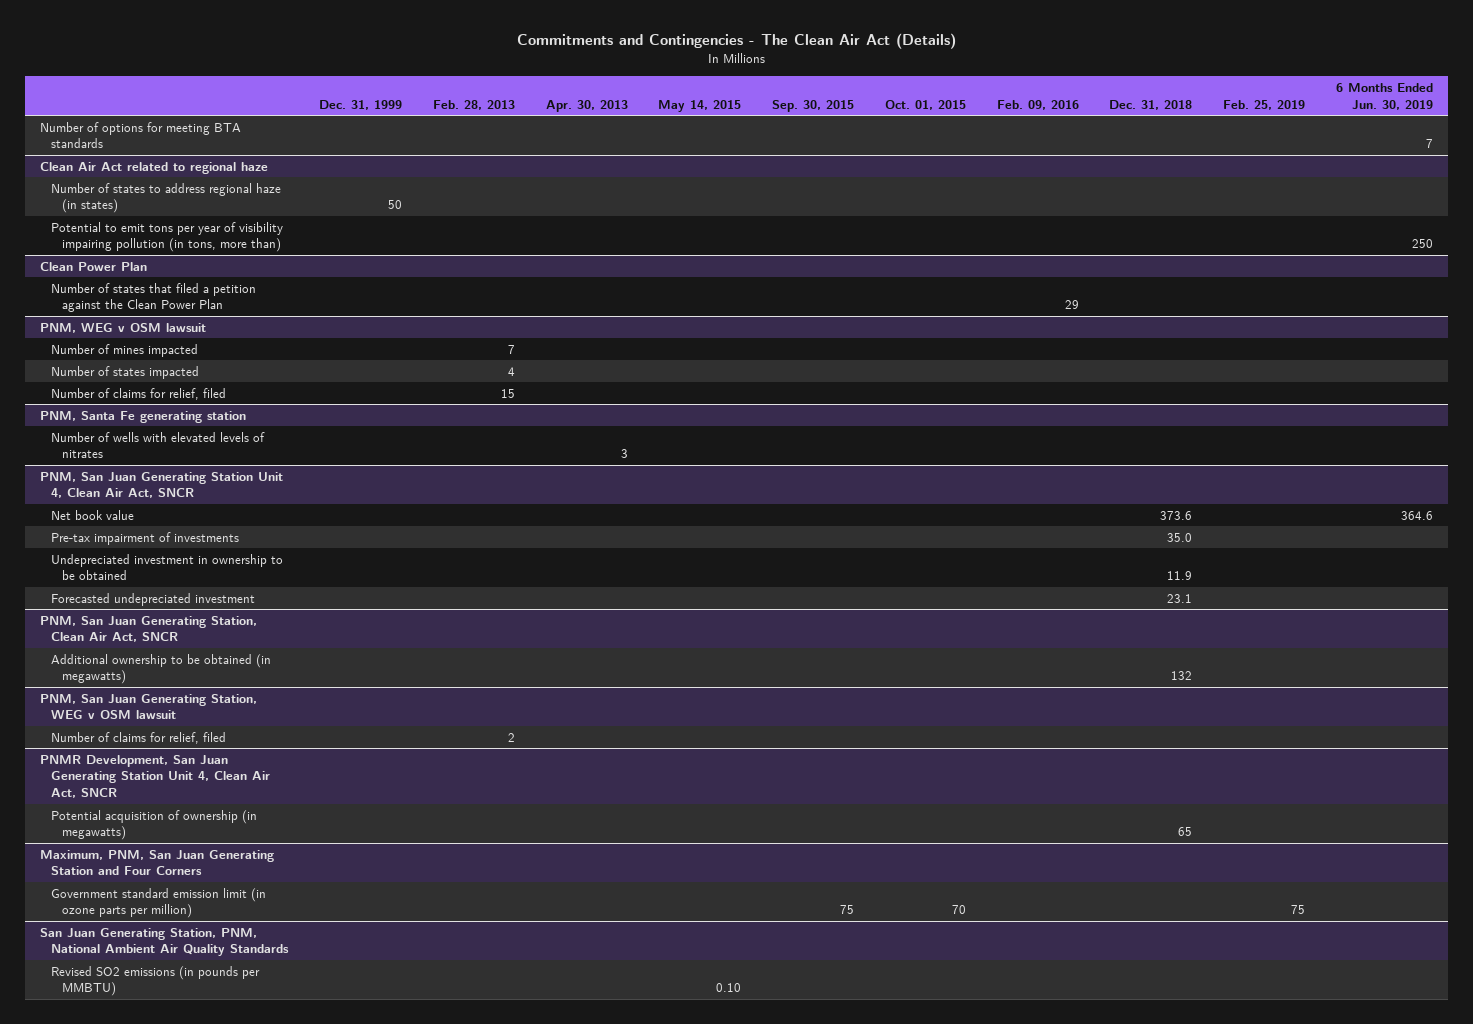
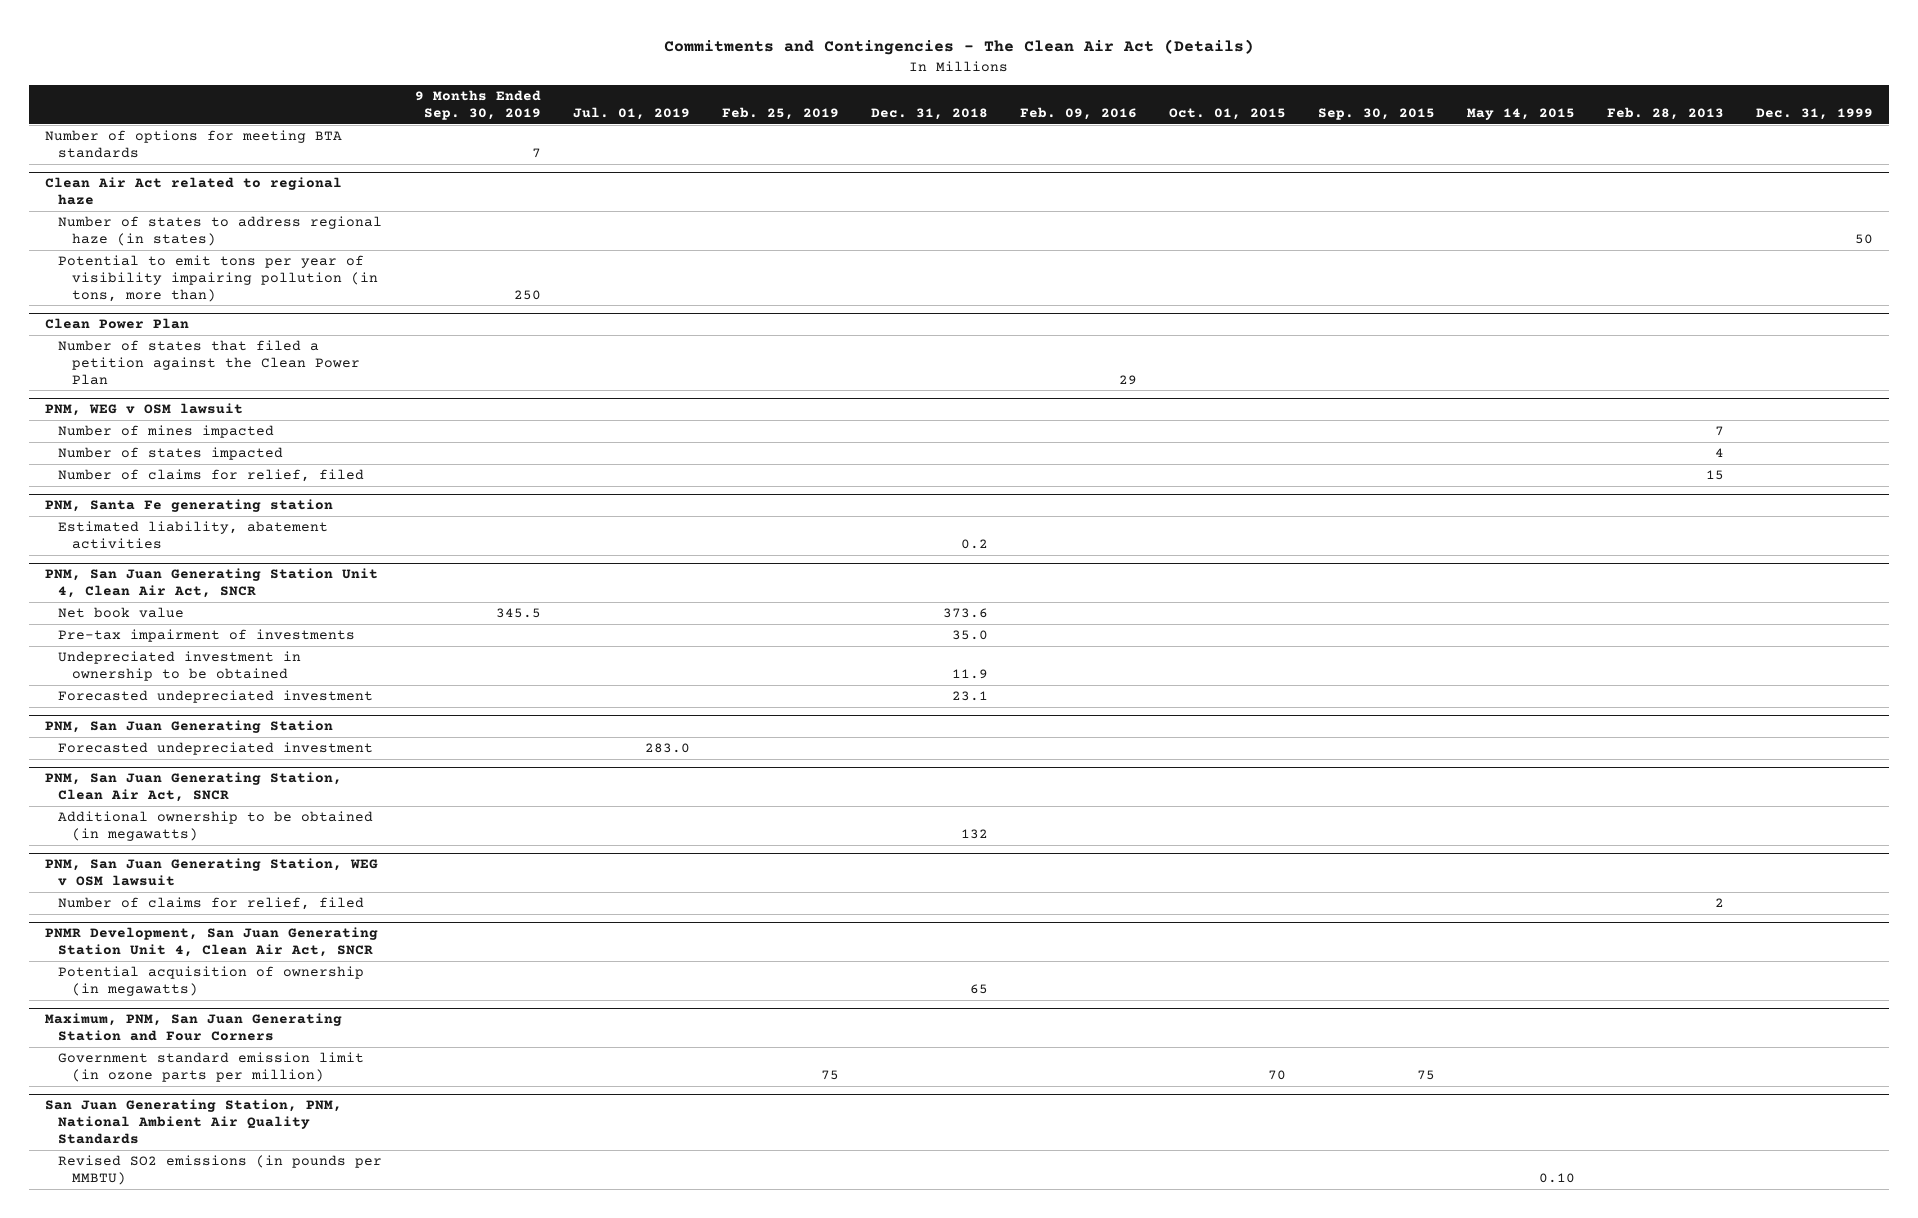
- | Dec. 31, 1999 | Feb. 28, 2013 | Apr. 30, 2013 | May 14, 2015 | Sep. 30, 2015 | Oct. 01, 2015 | Feb. 09, 2016 | Dec. 31, 2018 | Feb. 25, 2019 | 6 Months Ended Jun. 30, 2019
+ | 9 Months Ended Sep. 30, 2019 | Jul. 01, 2019 | Feb. 25, 2019 | Dec. 31, 2018 | Feb. 09, 2016 | Oct. 01, 2015 | Sep. 30, 2015 | May 14, 2015 | Feb. 28, 2013 | Dec. 31, 1999
@ PNM, Santa Fe generating station
- Number of wells with elevated levels of nitrates | | | 3 | | | | | | |
+ Estimated liability, abatement activities | | | | 0.2 | | | | | |
+ PNM, San Juan Generating Station
+ Forecasted undepreciated investment | | 283.0 | | | | | | | |

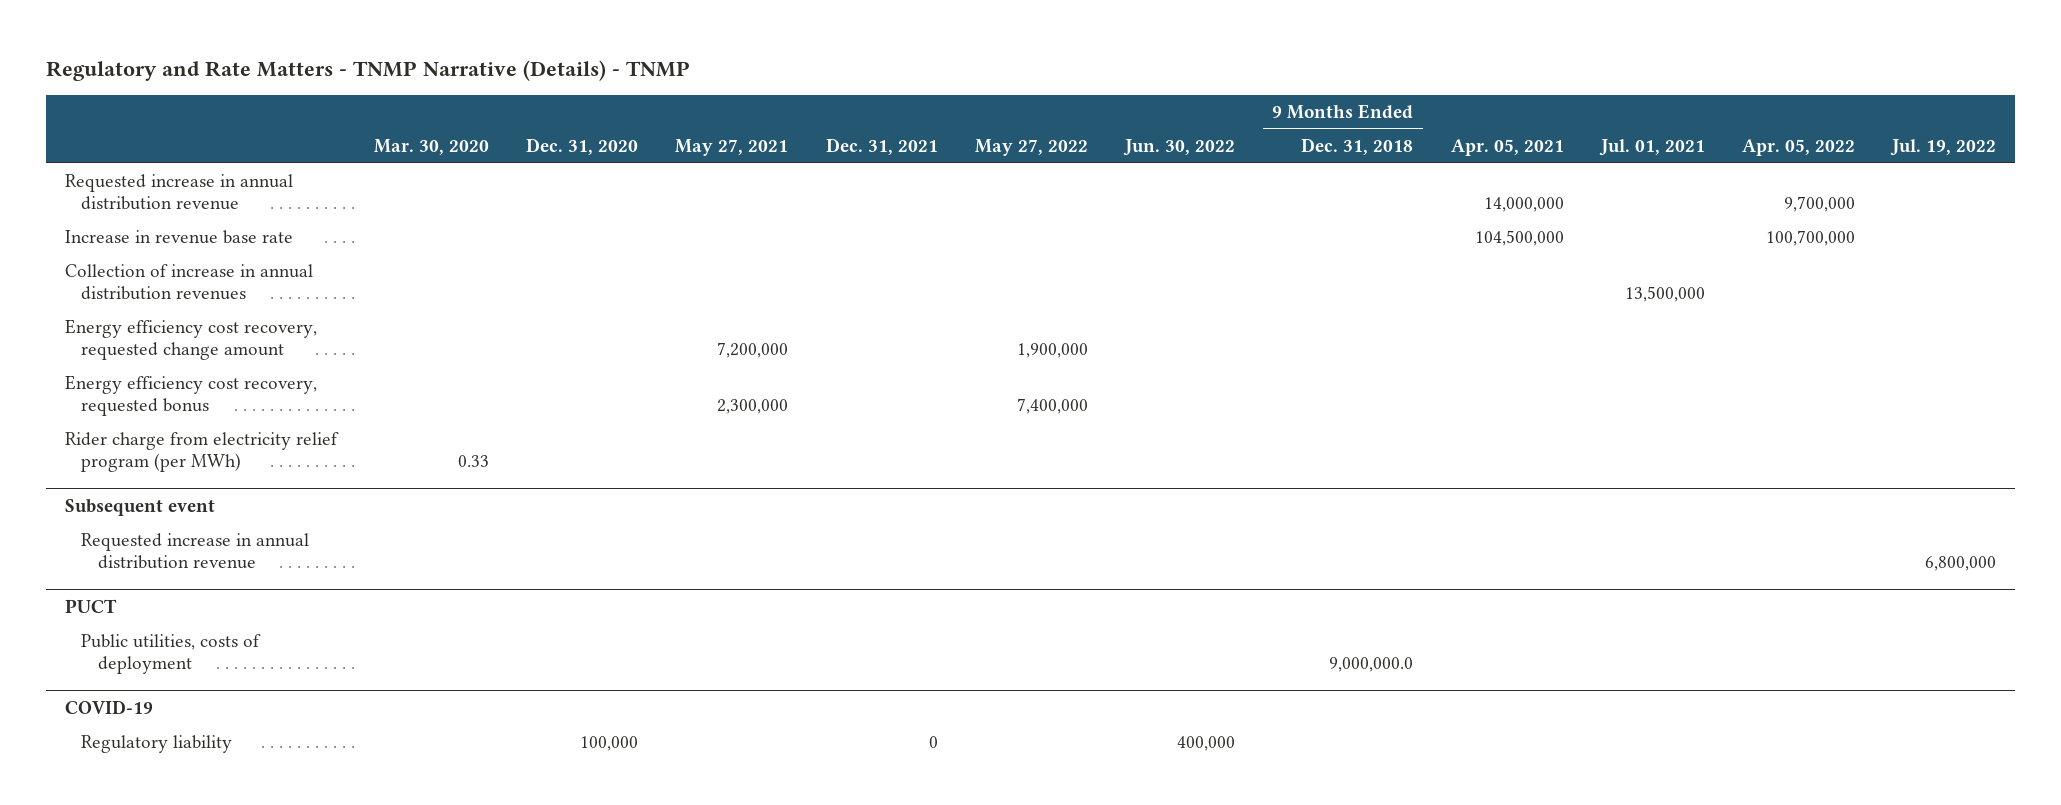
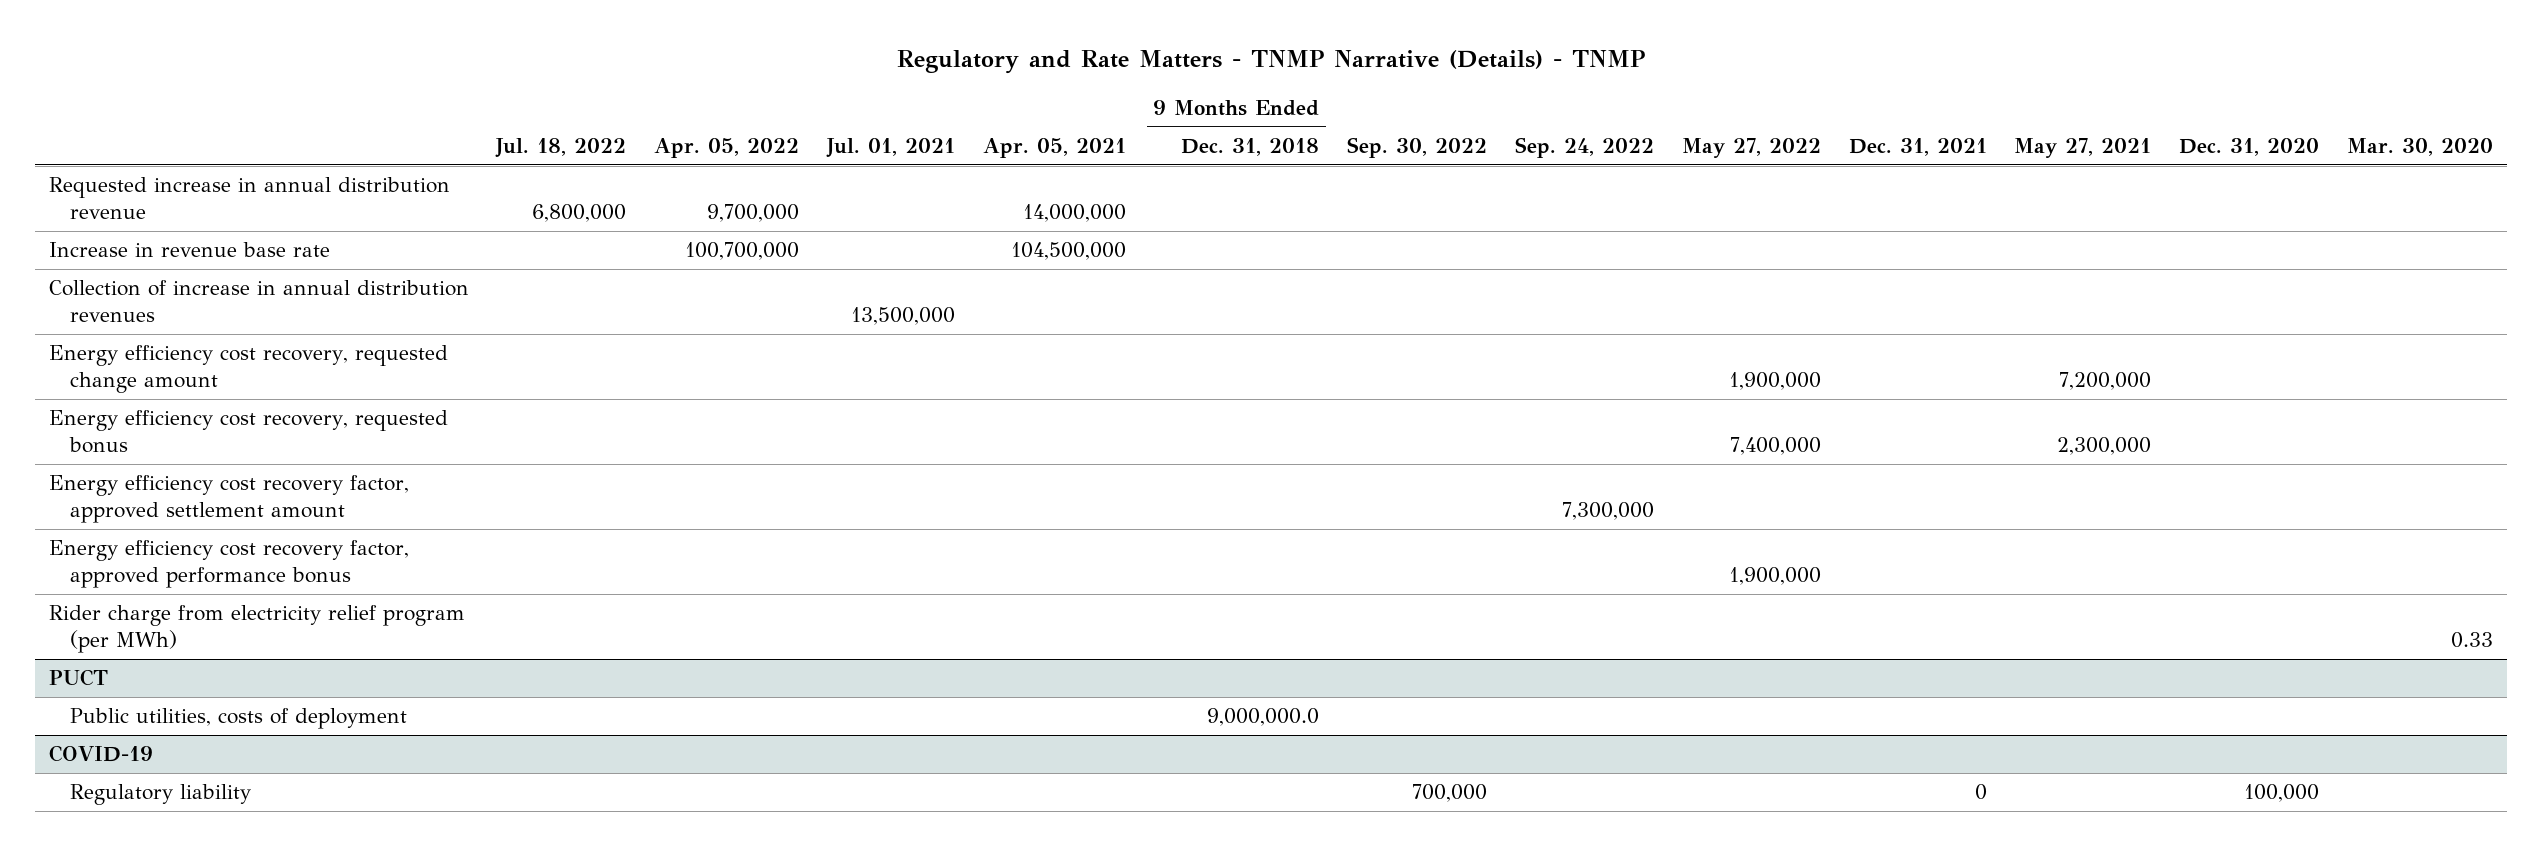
- | Mar. 30, 2020 | Dec. 31, 2020 | May 27, 2021 | Dec. 31, 2021 | May 27, 2022 | Jun. 30, 2022 | 9 Months Ended Dec. 31, 2018 | Apr. 05, 2021 | Jul. 01, 2021 | Apr. 05, 2022 | Jul. 19, 2022
+ | Jul. 18, 2022 | Apr. 05, 2022 | Jul. 01, 2021 | Apr. 05, 2021 | 9 Months Ended Dec. 31, 2018 | Sep. 30, 2022 | Sep. 24, 2022 | May 27, 2022 | Dec. 31, 2021 | May 27, 2021 | Dec. 31, 2020 | Mar. 30, 2020
+ Energy efficiency cost recovery factor, approved settlement amount | | | | | | | 7,300,000 | | | | |
+ Energy efficiency cost recovery factor, approved performance bonus | | | | | | | | 1,900,000 | | | |
- Subsequent event
- Requested increase in annual distribution revenue | | | | | | | | | | | 6,800,000

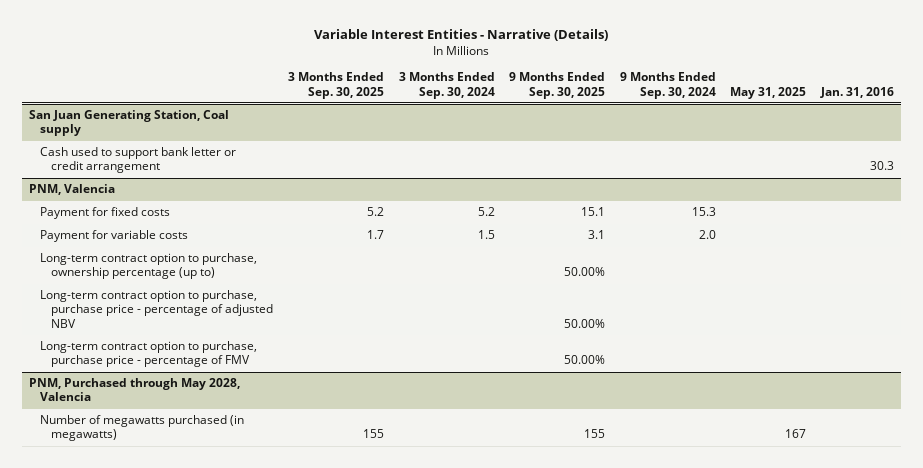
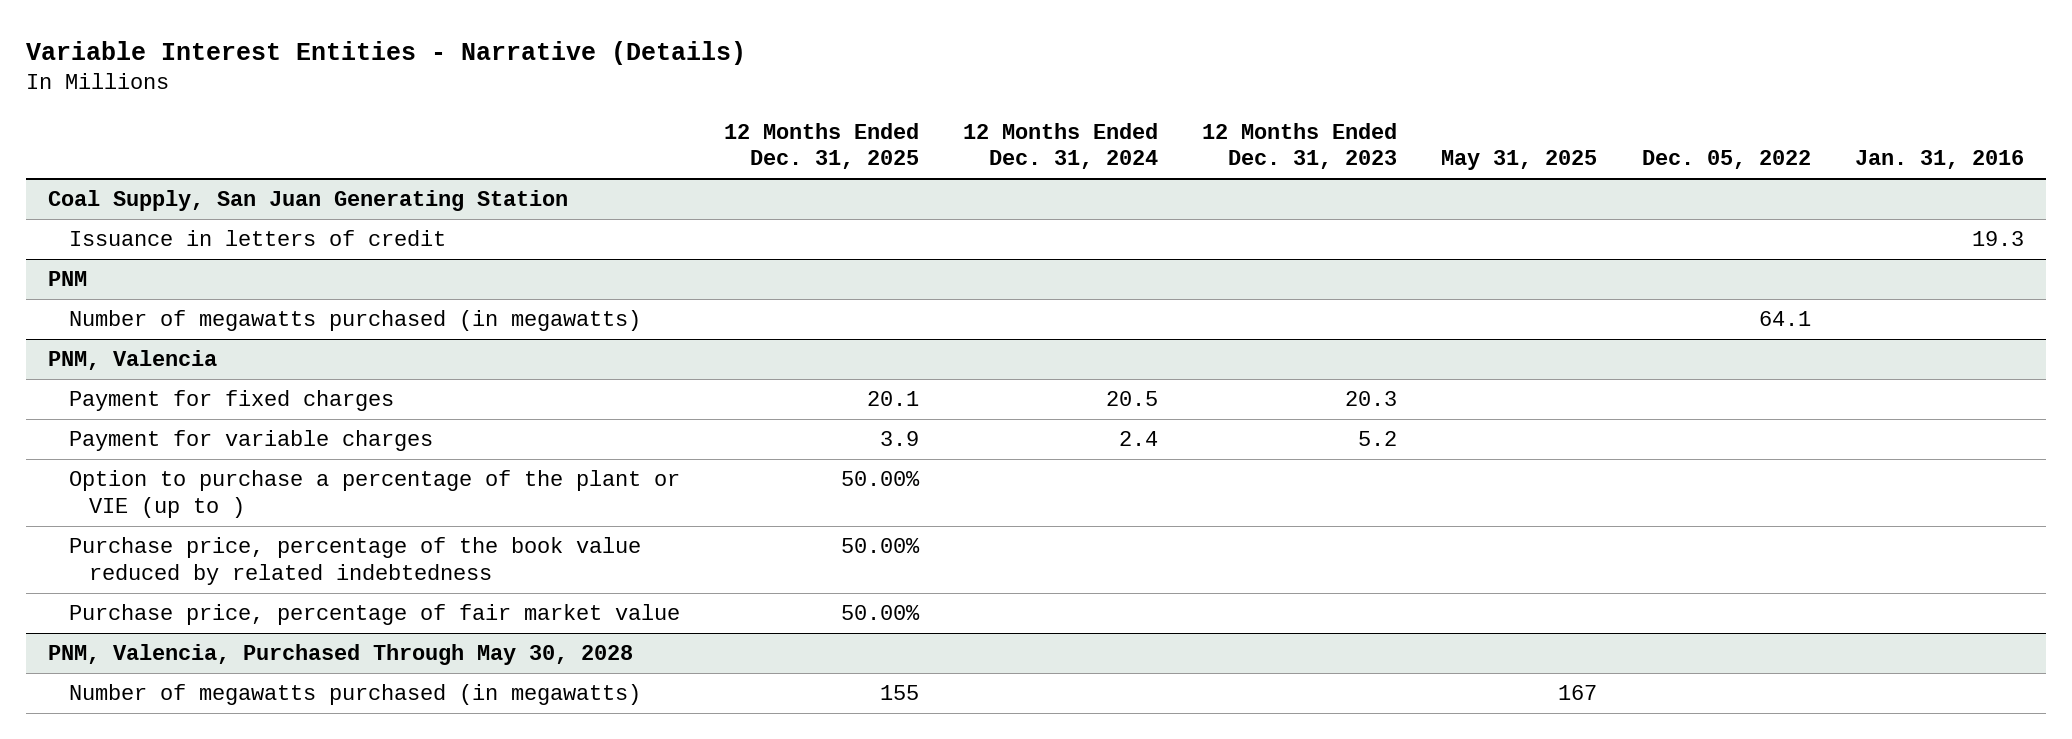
- | 3 Months Ended Sep. 30, 2025 | 3 Months Ended Sep. 30, 2024 | 9 Months Ended Sep. 30, 2025 | 9 Months Ended Sep. 30, 2024 | May 31, 2025 | Jan. 31, 2016
+ | 12 Months Ended Dec. 31, 2025 | 12 Months Ended Dec. 31, 2024 | 12 Months Ended Dec. 31, 2023 | May 31, 2025 | Dec. 05, 2022 | Jan. 31, 2016
- San Juan Generating Station, Coal supply
- Cash used to support bank letter or credit arrangement | | | | | | 30.3
+ Coal Supply, San Juan Generating Station
+ Issuance in letters of credit | | | | | | 19.3
+ PNM
+ Number of megawatts purchased (in megawatts) | | | | | 64.1 |
@ PNM, Valencia
- Payment for fixed costs | 5.2 | 5.2 | 15.1 | 15.3 | |
- Payment for variable costs | 1.7 | 1.5 | 3.1 | 2.0 | |
- Long-term contract option to purchase, ownership percentage (up to) | | | 50.00% | | |
- Long-term contract option to purchase, purchase price - percentage of adjusted NBV | | | 50.00% | | |
- Long-term contract option to purchase, purchase price - percentage of FMV | | | 50.00% | | |
- PNM, Purchased through May 2028, Valencia
@ PNM, Valencia
+ Payment for fixed charges | 20.1 | 20.5 | 20.3 | | |
+ Payment for variable charges | 3.9 | 2.4 | 5.2 | | |
+ Option to purchase a percentage of the plant or VIE (up to ) | 50.00% | | | | |
+ Purchase price, percentage of the book value reduced by related indebtedness | 50.00% | | | | |
+ Purchase price, percentage of fair market value | 50.00% | | | | |
+ PNM, Valencia, Purchased Through May 30, 2028

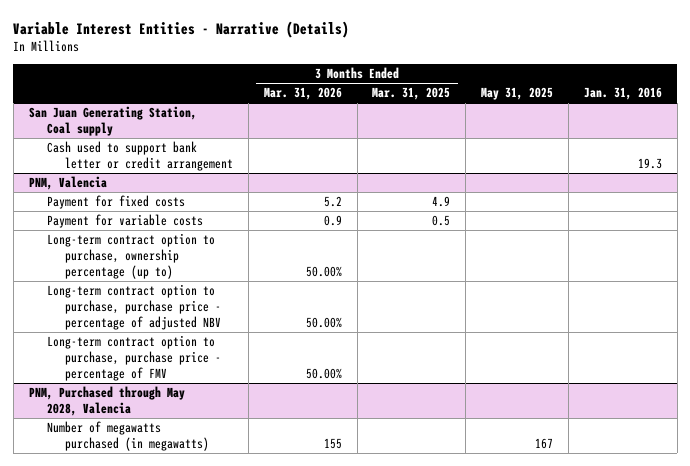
- | 12 Months Ended Dec. 31, 2025 | 12 Months Ended Dec. 31, 2024 | 12 Months Ended Dec. 31, 2023 | May 31, 2025 | Dec. 05, 2022 | Jan. 31, 2016
+ | 3 Months Ended Mar. 31, 2026 | 3 Months Ended Mar. 31, 2025 | May 31, 2025 | Jan. 31, 2016
- Coal Supply, San Juan Generating Station
- Issuance in letters of credit | | | | | | 19.3
- PNM
- Number of megawatts purchased (in megawatts) | | | | | 64.1 |
+ San Juan Generating Station, Coal supply
+ Cash used to support bank letter or credit arrangement | | | | 19.3
@ PNM, Valencia
- Payment for fixed charges | 20.1 | 20.5 | 20.3 | | |
- Payment for variable charges | 3.9 | 2.4 | 5.2 | | |
- Option to purchase a percentage of the plant or VIE (up to ) | 50.00% | | | | |
- Purchase price, percentage of the book value reduced by related indebtedness | 50.00% | | | | |
- Purchase price, percentage of fair market value | 50.00% | | | | |
- PNM, Valencia, Purchased Through May 30, 2028
@ PNM, Valencia
+ Payment for fixed costs | 5.2 | 4.9 | |
+ Payment for variable costs | 0.9 | 0.5 | |
+ Long-term contract option to purchase, ownership percentage (up to) | 50.00% | | |
+ Long-term contract option to purchase, purchase price - percentage of adjusted NBV | 50.00% | | |
+ Long-term contract option to purchase, purchase price - percentage of FMV | 50.00% | | |
+ PNM, Purchased through May 2028, Valencia

